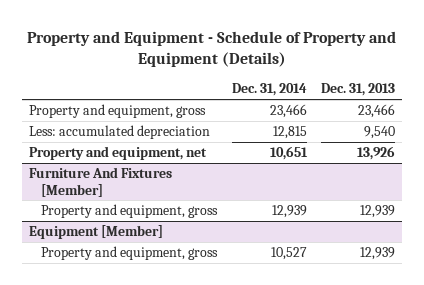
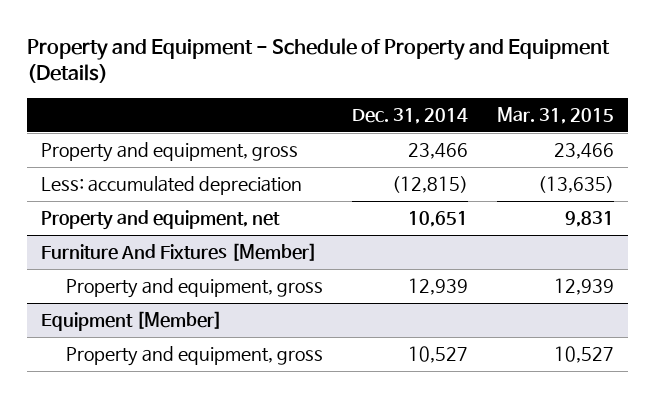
- | Dec. 31, 2014 | Dec. 31, 2013
+ | Dec. 31, 2014 | Mar. 31, 2015
- Less: accumulated depreciation | 12,815 | 9,540
+ Less: accumulated depreciation | (12,815) | (13,635)

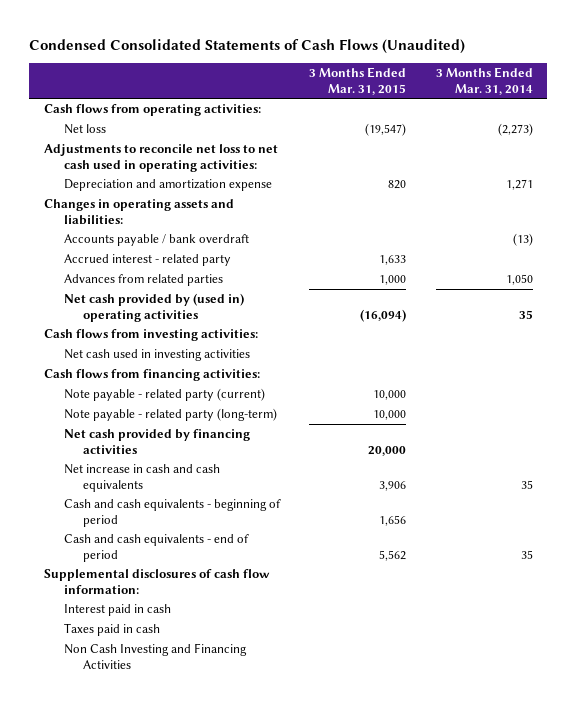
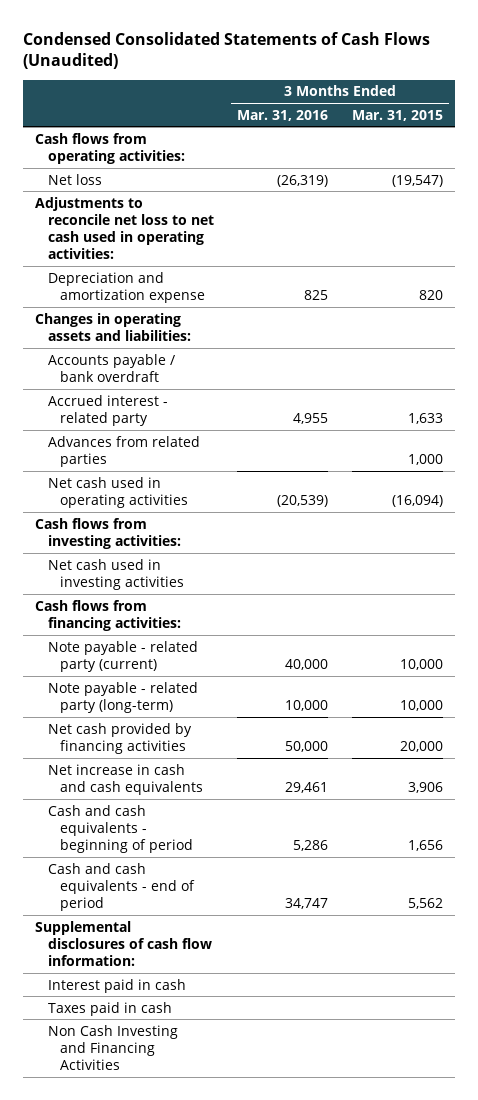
- | 3 Months Ended Mar. 31, 2015 | 3 Months Ended Mar. 31, 2014
+ | 3 Months Ended Mar. 31, 2016 | 3 Months Ended Mar. 31, 2015
- Net cash provided by (used in) operating activities | (16,094) | 35
+ Net cash used in operating activities | (20,539) | (16,094)

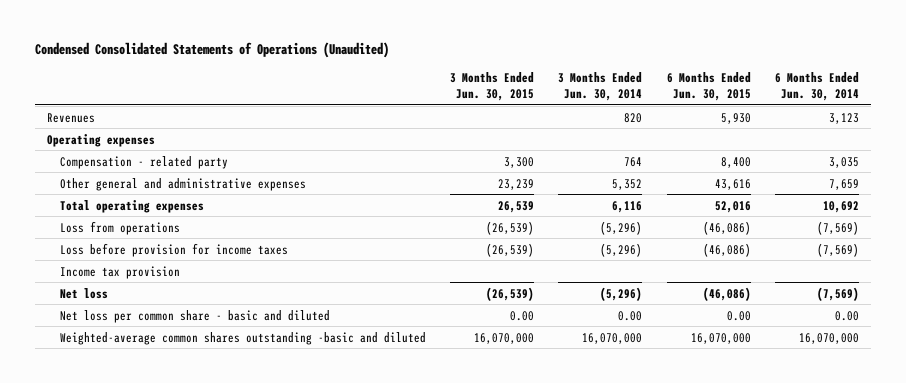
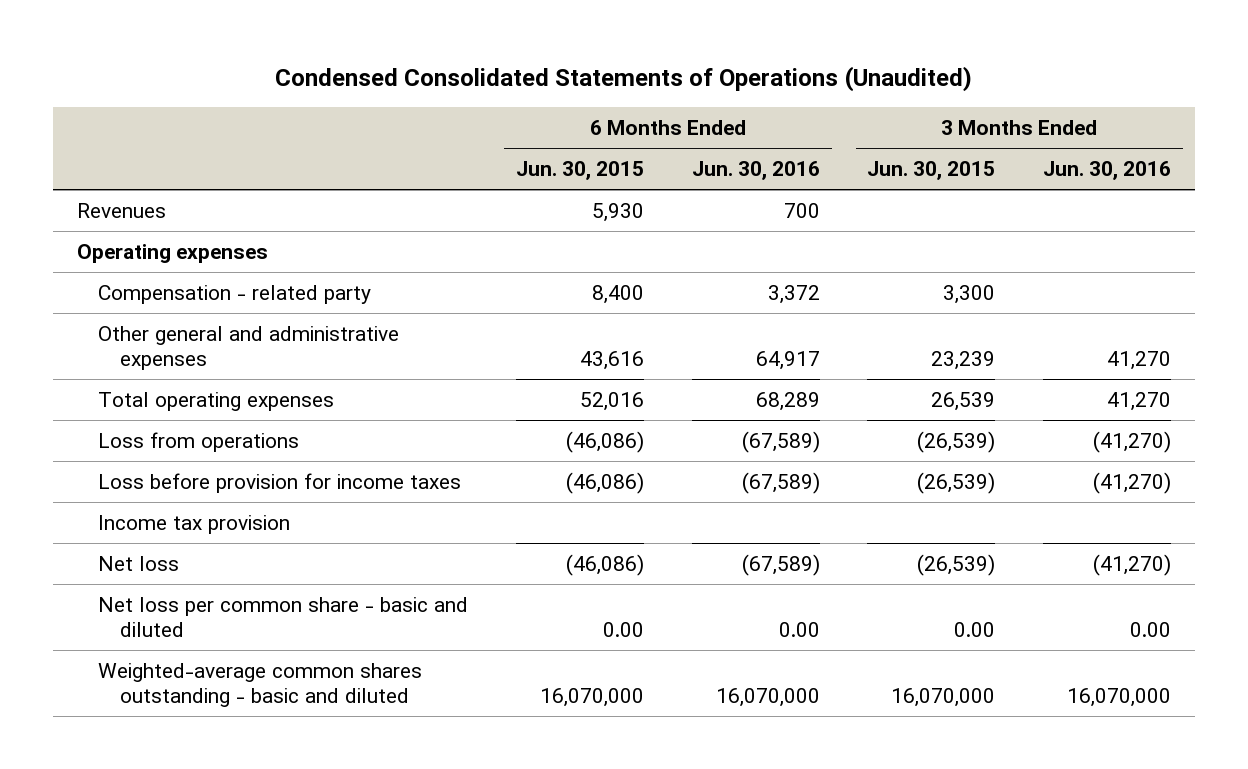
- | 3 Months Ended Jun. 30, 2015 | 3 Months Ended Jun. 30, 2014 | 6 Months Ended Jun. 30, 2015 | 6 Months Ended Jun. 30, 2014
+ | 6 Months Ended Jun. 30, 2015 | 6 Months Ended Jun. 30, 2016 | 3 Months Ended Jun. 30, 2015 | 3 Months Ended Jun. 30, 2016
- Weighted-average common shares outstanding -basic and diluted | 16,070,000 | 16,070,000 | 16,070,000 | 16,070,000
+ Weighted-average common shares outstanding - basic and diluted | 16,070,000 | 16,070,000 | 16,070,000 | 16,070,000

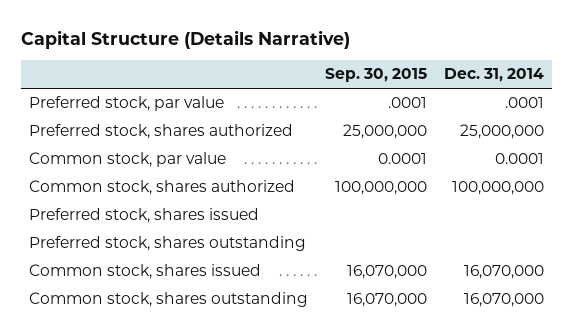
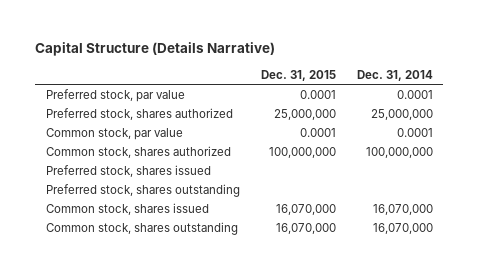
- | Sep. 30, 2015 | Dec. 31, 2014
+ | Dec. 31, 2015 | Dec. 31, 2014
- Preferred stock, par value | .0001 | .0001
+ Preferred stock, par value | 0.0001 | 0.0001

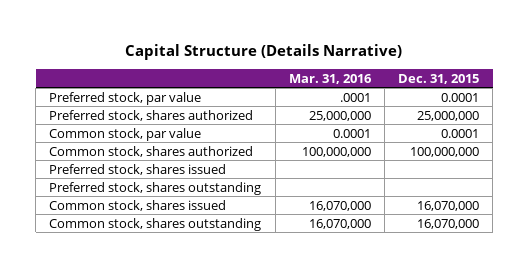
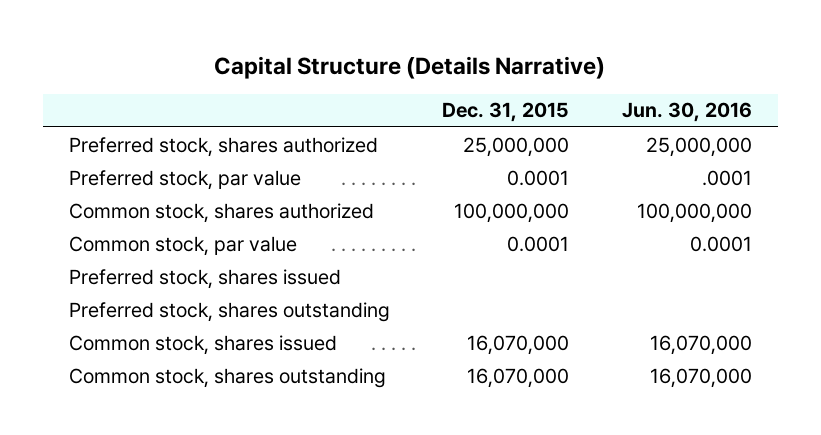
- | Mar. 31, 2016 | Dec. 31, 2015
+ | Dec. 31, 2015 | Jun. 30, 2016
moved down: Preferred stock, par value | 0.0001 | .0001
moved down: Common stock, par value | 0.0001 | 0.0001

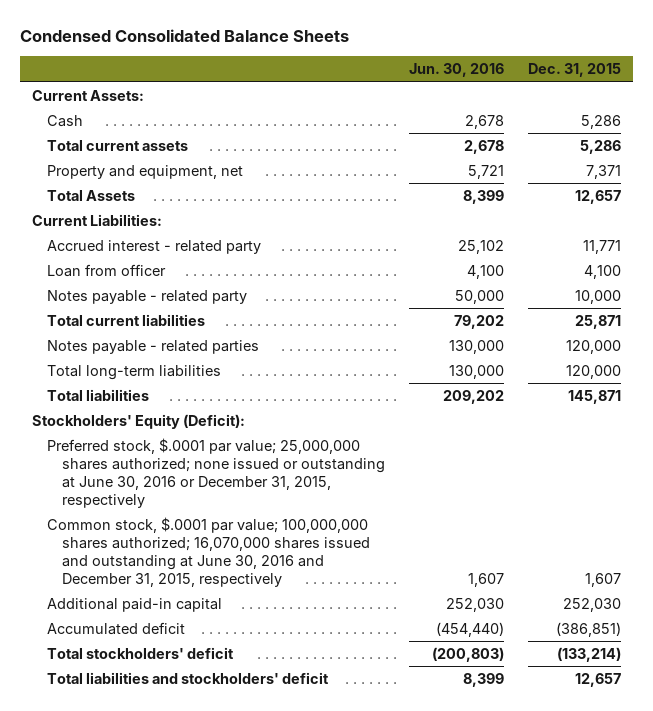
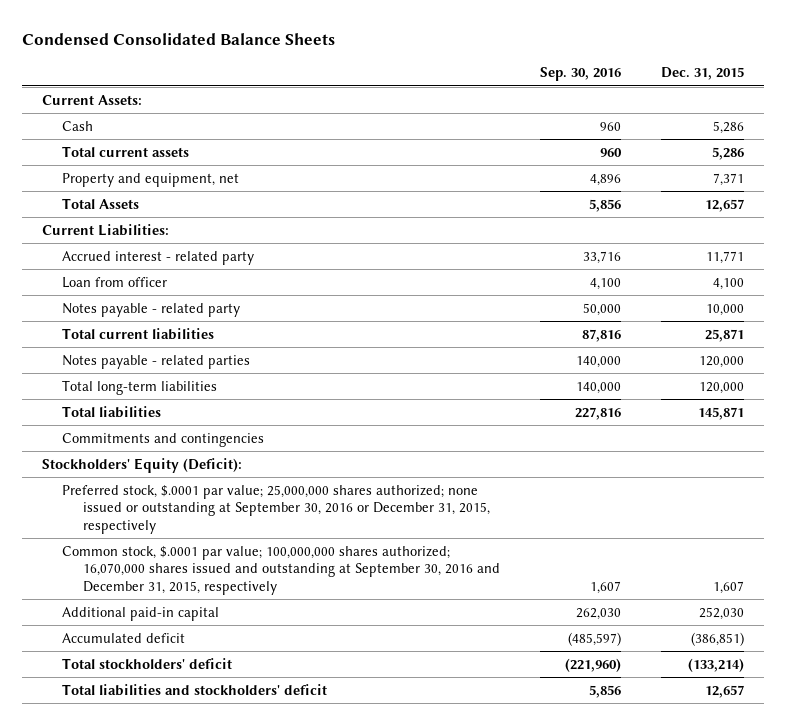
- | Jun. 30, 2016 | Dec. 31, 2015
+ | Sep. 30, 2016 | Dec. 31, 2015
+ Commitments and contingencies
- Preferred stock, $.0001 par value; 25,000,000 shares authorized; none issued or outstanding at June 30, 2016 or December 31, 2015, respectively
- Common stock, $.0001 par value; 100,000,000 shares authorized; 16,070,000 shares issued and outstanding at June 30, 2016 and December 31, 2015, respectively | 1,607 | 1,607
+ Preferred stock, $.0001 par value; 25,000,000 shares authorized; none issued or outstanding at September 30, 2016 or December 31, 2015, respectively
+ Common stock, $.0001 par value; 100,000,000 shares authorized; 16,070,000 shares issued and outstanding at September 30, 2016 and December 31, 2015, respectively | 1,607 | 1,607

